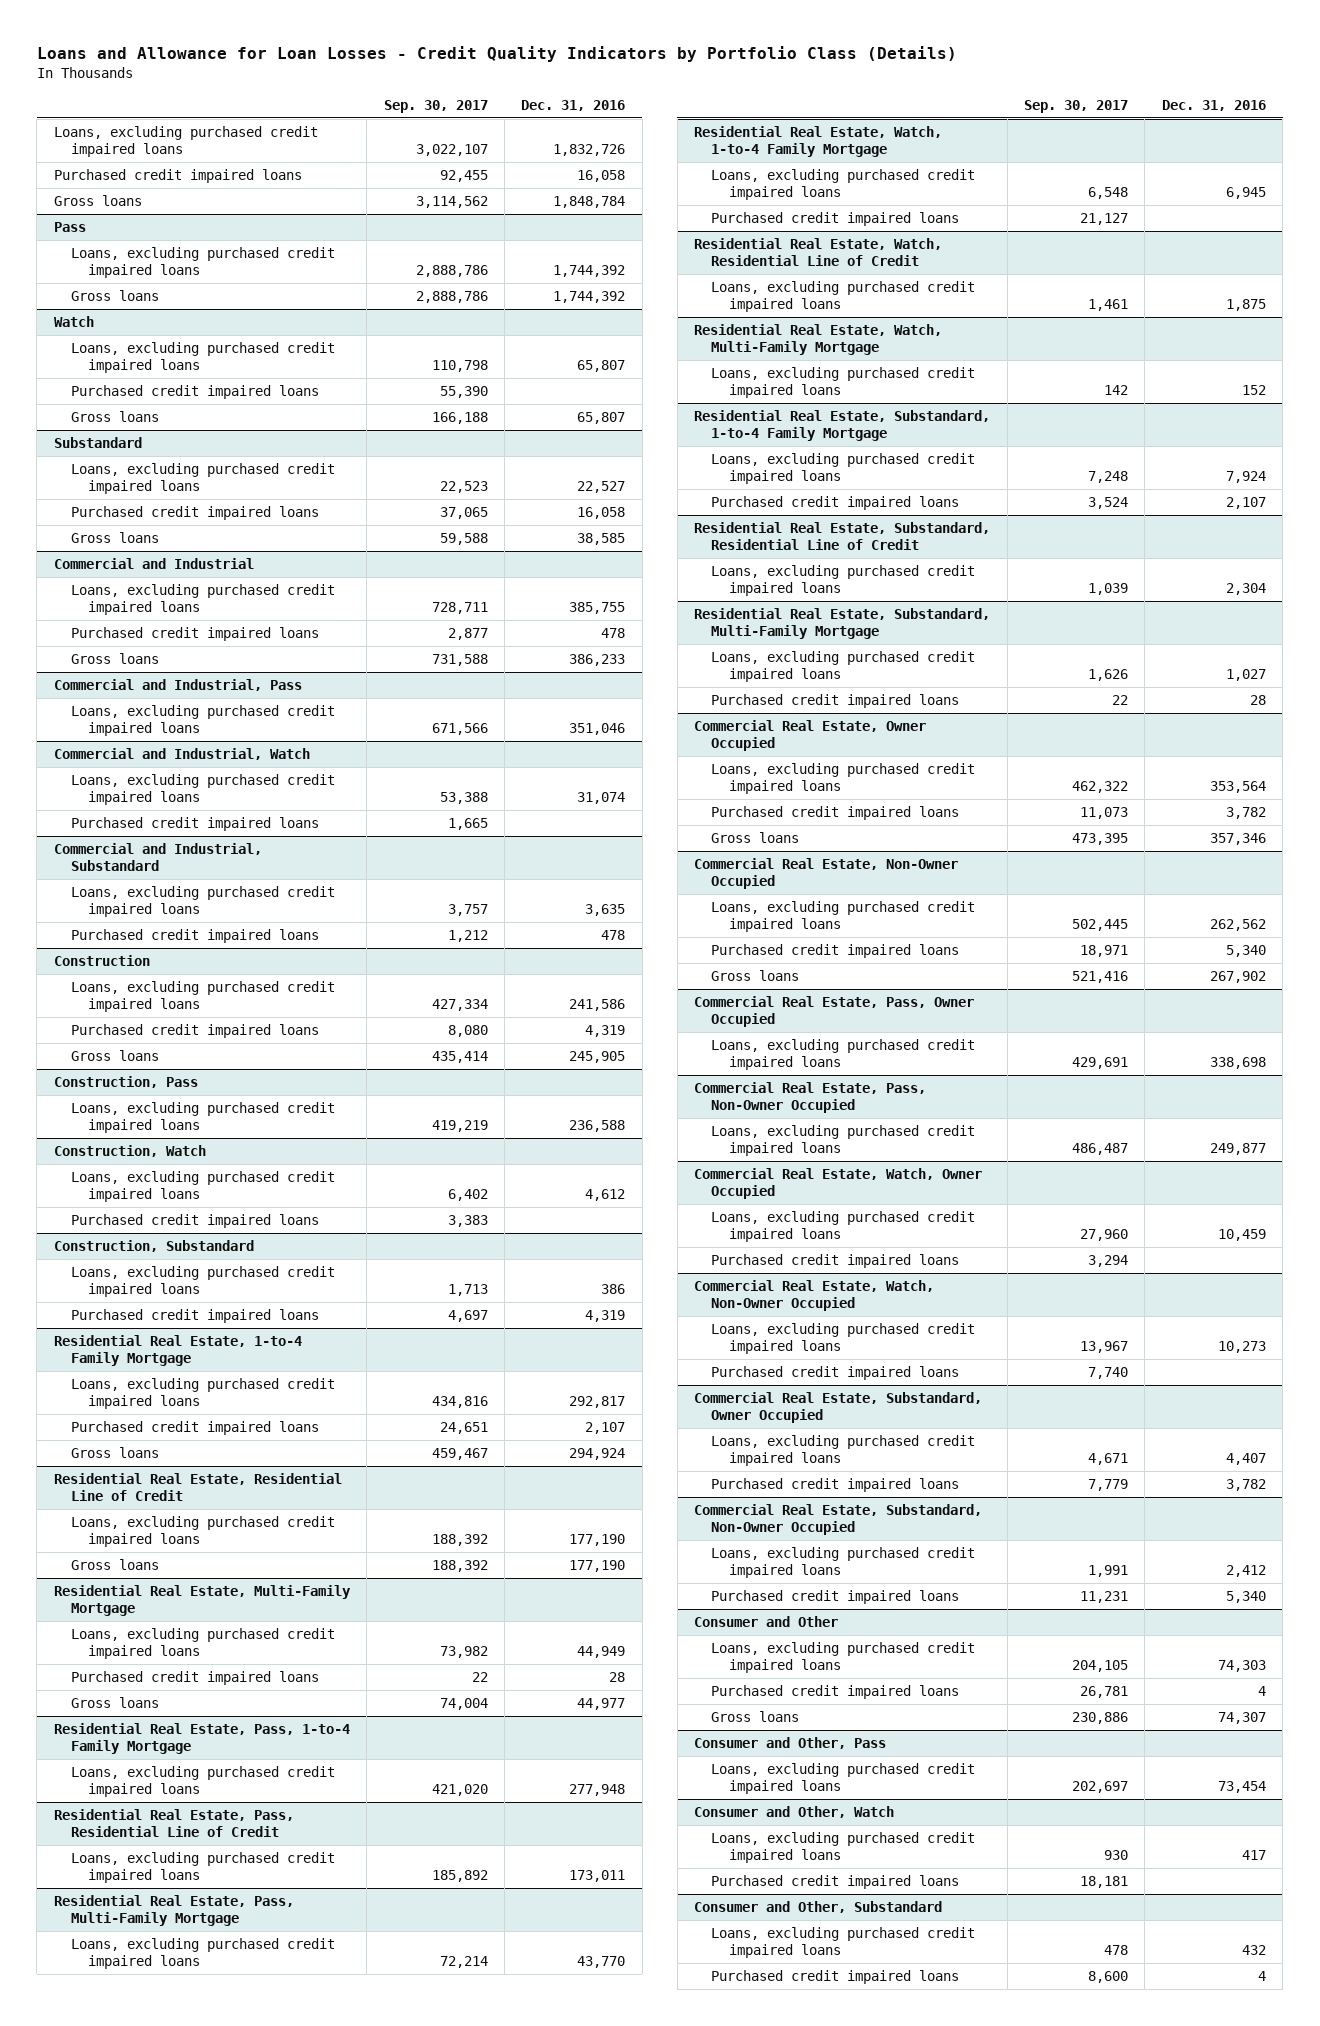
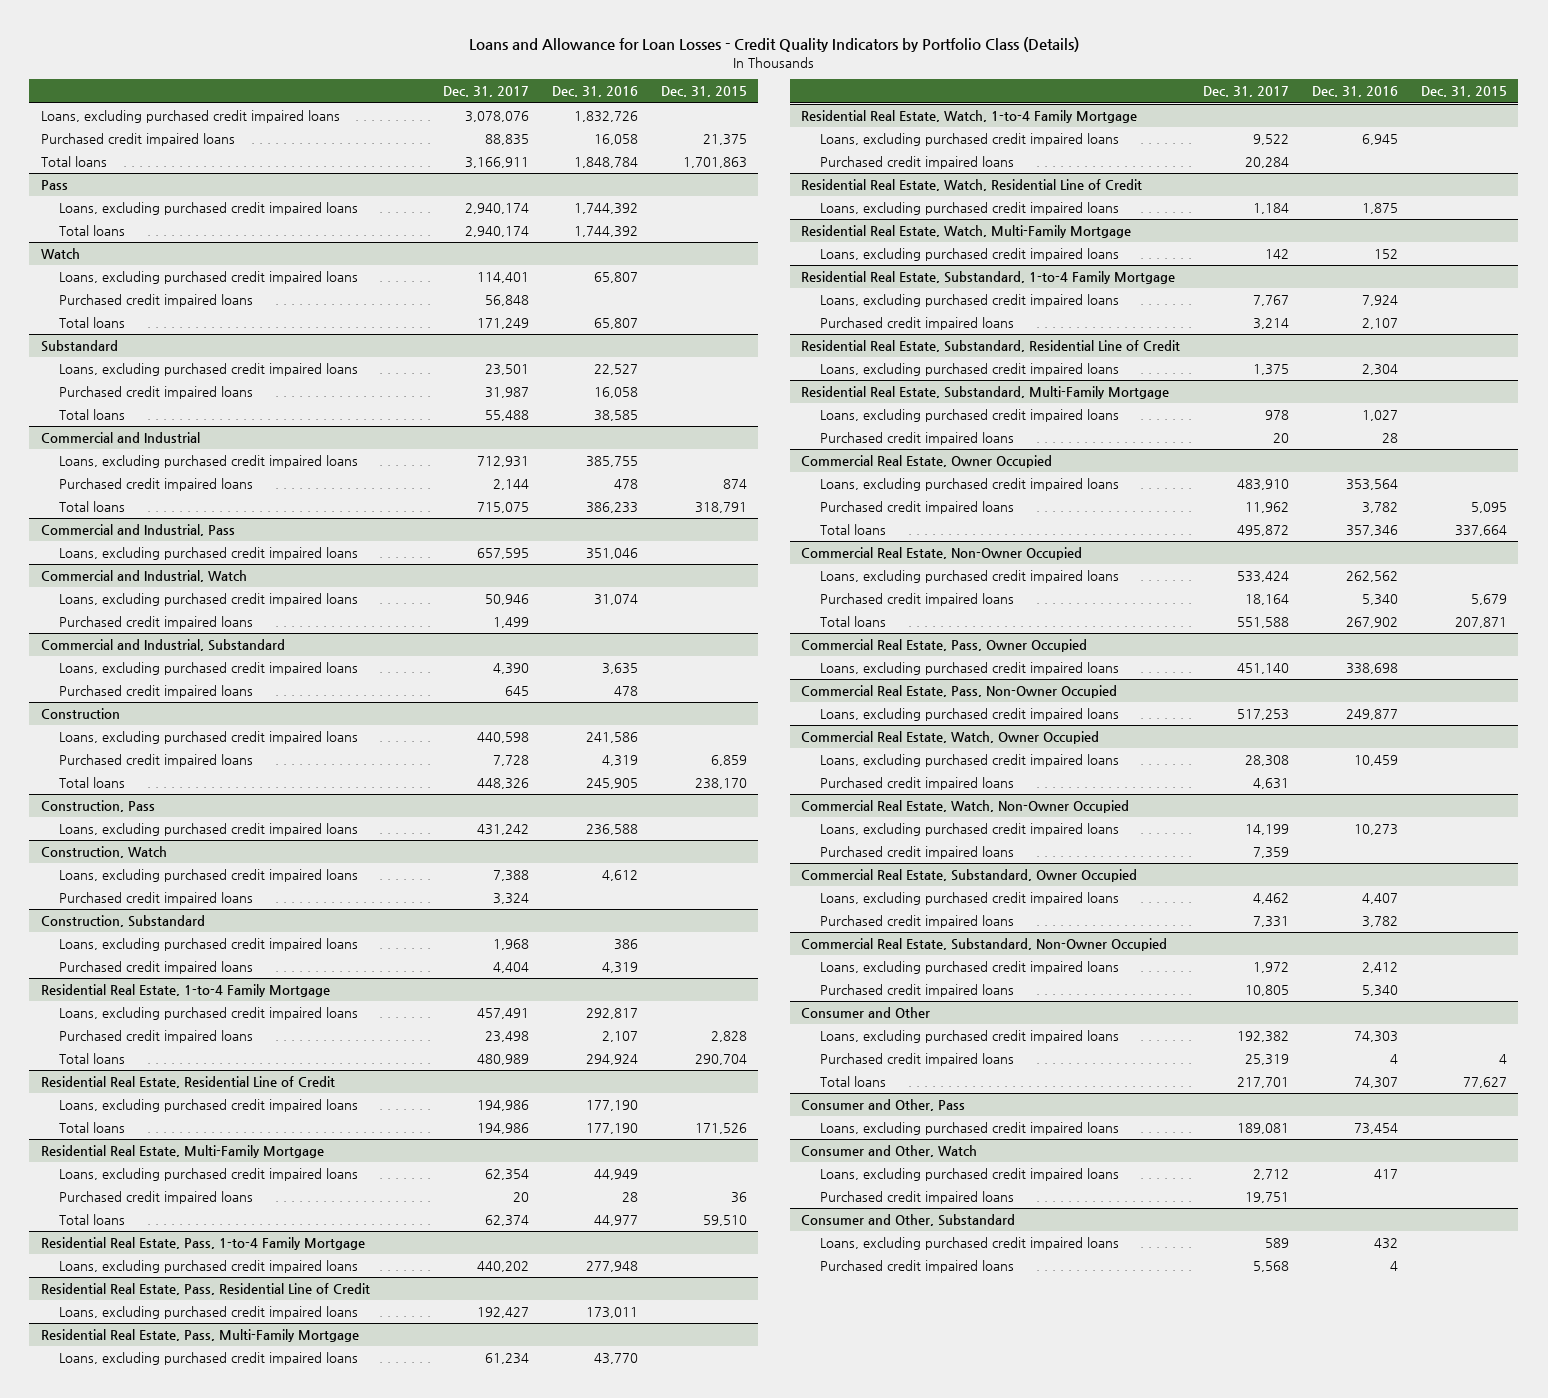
- | Sep. 30, 2017 | Dec. 31, 2016
+ | Dec. 31, 2017 | Dec. 31, 2016 | Dec. 31, 2015
- Gross loans | 3,114,562 | 1,848,784
+ Total loans | 3,166,911 | 1,848,784 | 1,701,863
@ Pass
- Gross loans | 2,888,786 | 1,744,392
+ Total loans | 2,940,174 | 1,744,392 |
@ Watch
- Gross loans | 166,188 | 65,807
+ Total loans | 171,249 | 65,807 |
@ Substandard
- Gross loans | 59,588 | 38,585
+ Total loans | 55,488 | 38,585 |
@ Commercial and Industrial
- Gross loans | 731,588 | 386,233
+ Total loans | 715,075 | 386,233 | 318,791
@ Construction
- Gross loans | 435,414 | 245,905
+ Total loans | 448,326 | 245,905 | 238,170
@ Residential Real Estate, 1-to-4 Family Mortgage
- Gross loans | 459,467 | 294,924
+ Total loans | 480,989 | 294,924 | 290,704
@ Residential Real Estate, Residential Line of Credit
- Gross loans | 188,392 | 177,190
+ Total loans | 194,986 | 177,190 | 171,526
@ Residential Real Estate, Multi-Family Mortgage
- Gross loans | 74,004 | 44,977
+ Total loans | 62,374 | 44,977 | 59,510
@ Commercial Real Estate, Owner Occupied
- Gross loans | 473,395 | 357,346
+ Total loans | 495,872 | 357,346 | 337,664
@ Commercial Real Estate, Non-Owner Occupied
- Gross loans | 521,416 | 267,902
+ Total loans | 551,588 | 267,902 | 207,871
@ Consumer and Other
- Gross loans | 230,886 | 74,307
+ Total loans | 217,701 | 74,307 | 77,627

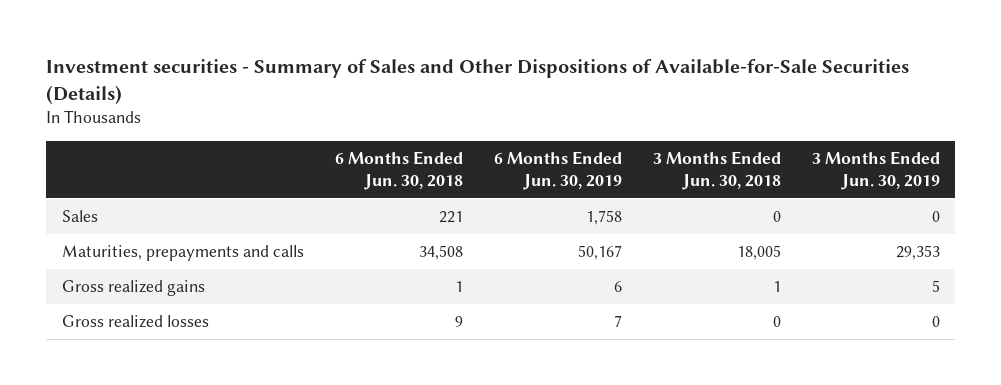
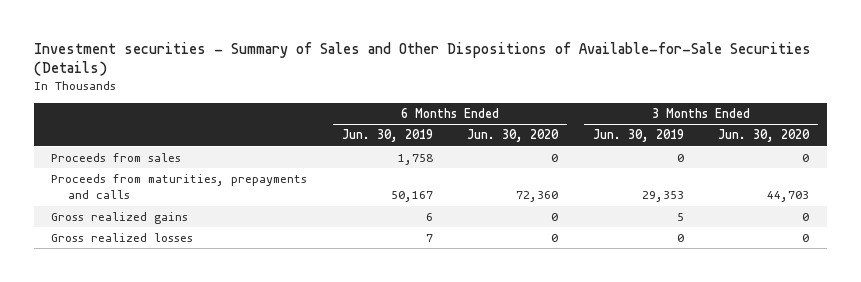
- | 6 Months Ended Jun. 30, 2018 | 6 Months Ended Jun. 30, 2019 | 3 Months Ended Jun. 30, 2018 | 3 Months Ended Jun. 30, 2019
+ | 6 Months Ended Jun. 30, 2019 | 6 Months Ended Jun. 30, 2020 | 3 Months Ended Jun. 30, 2019 | 3 Months Ended Jun. 30, 2020
- Sales | 221 | 1,758 | 0 | 0
- Maturities, prepayments and calls | 34,508 | 50,167 | 18,005 | 29,353
+ Proceeds from sales | 1,758 | 0 | 0 | 0
+ Proceeds from maturities, prepayments and calls | 50,167 | 72,360 | 29,353 | 44,703

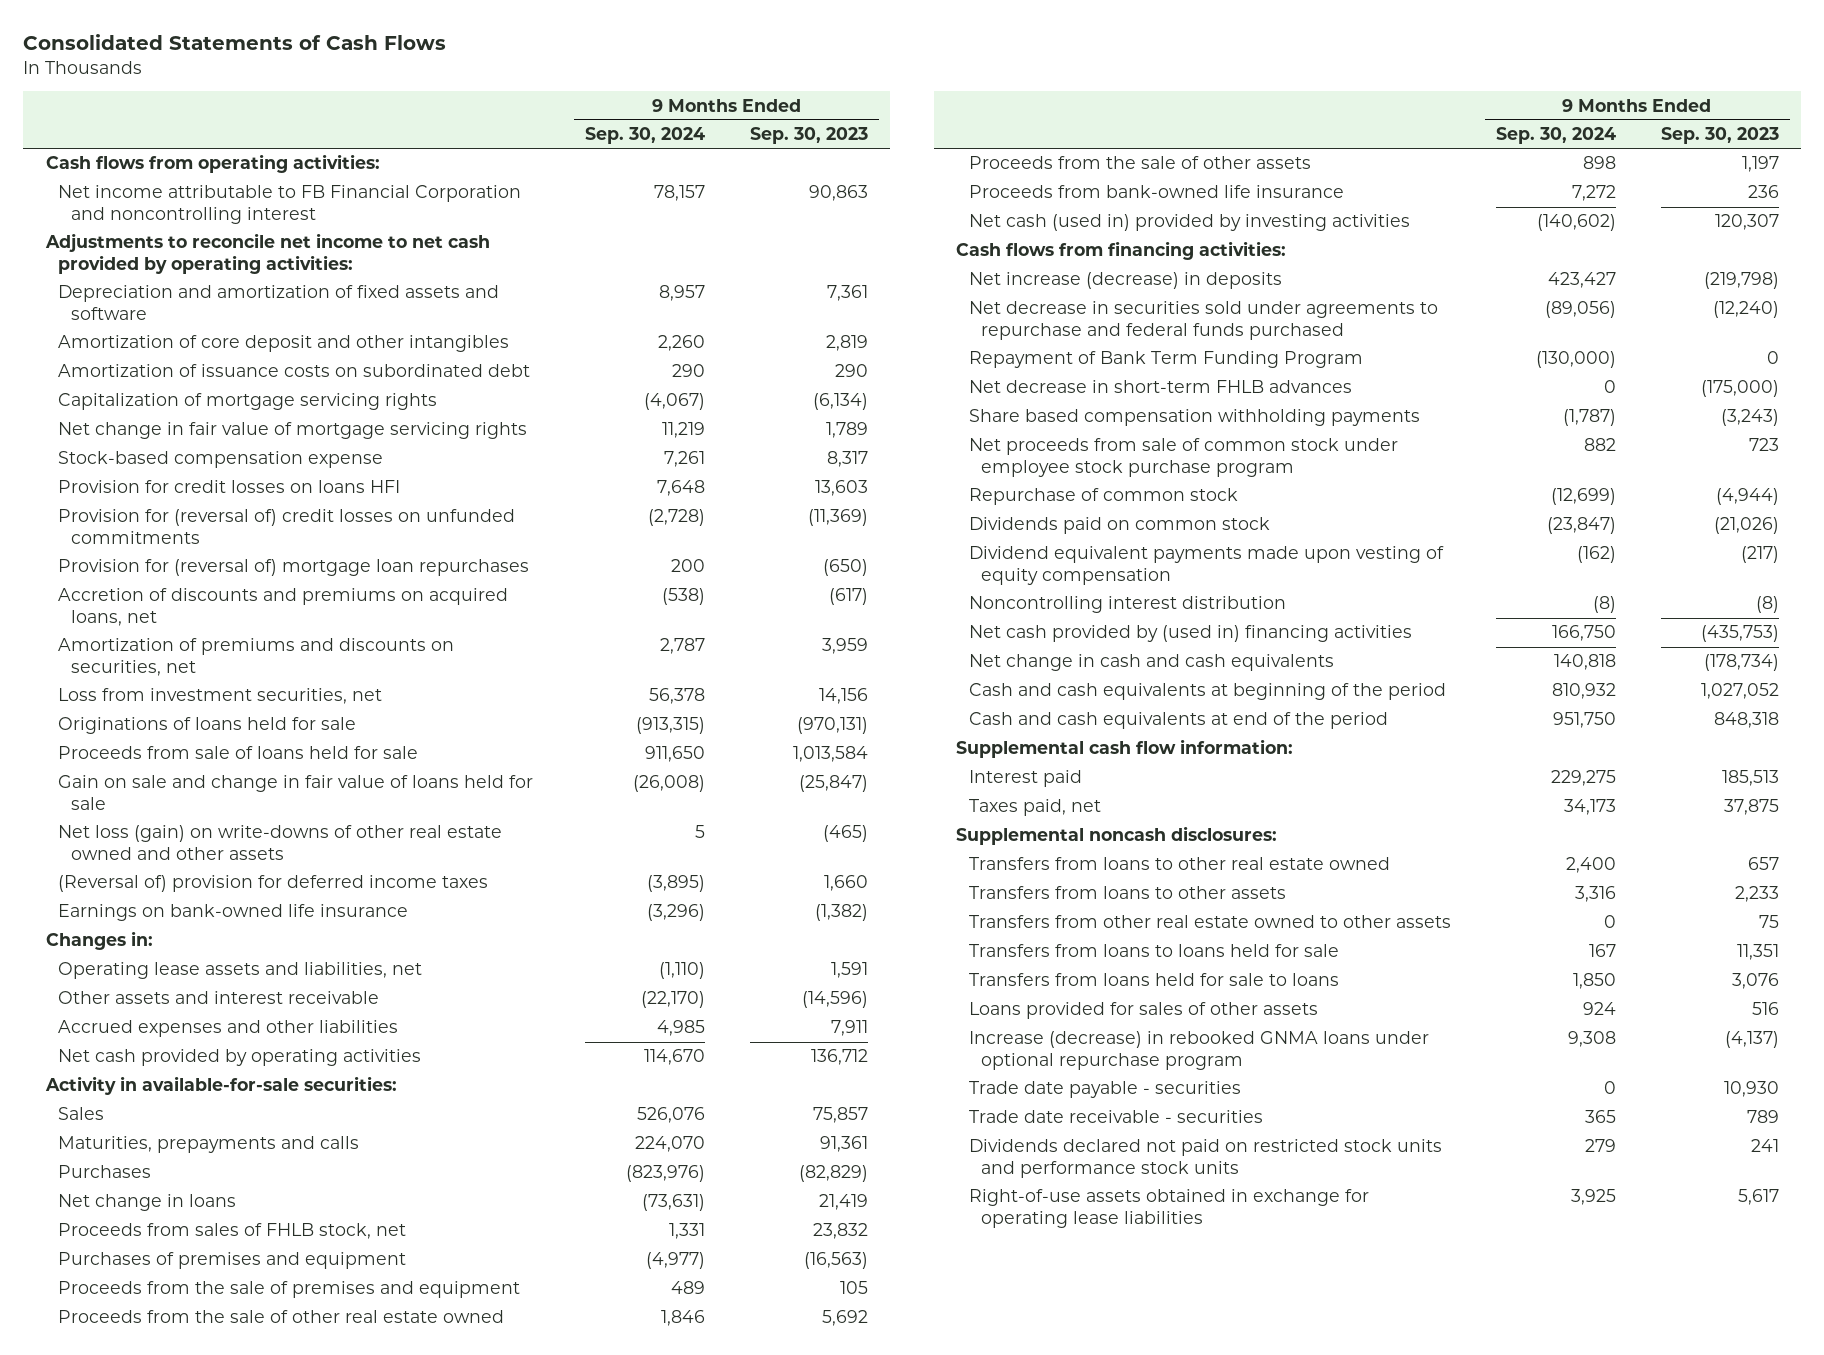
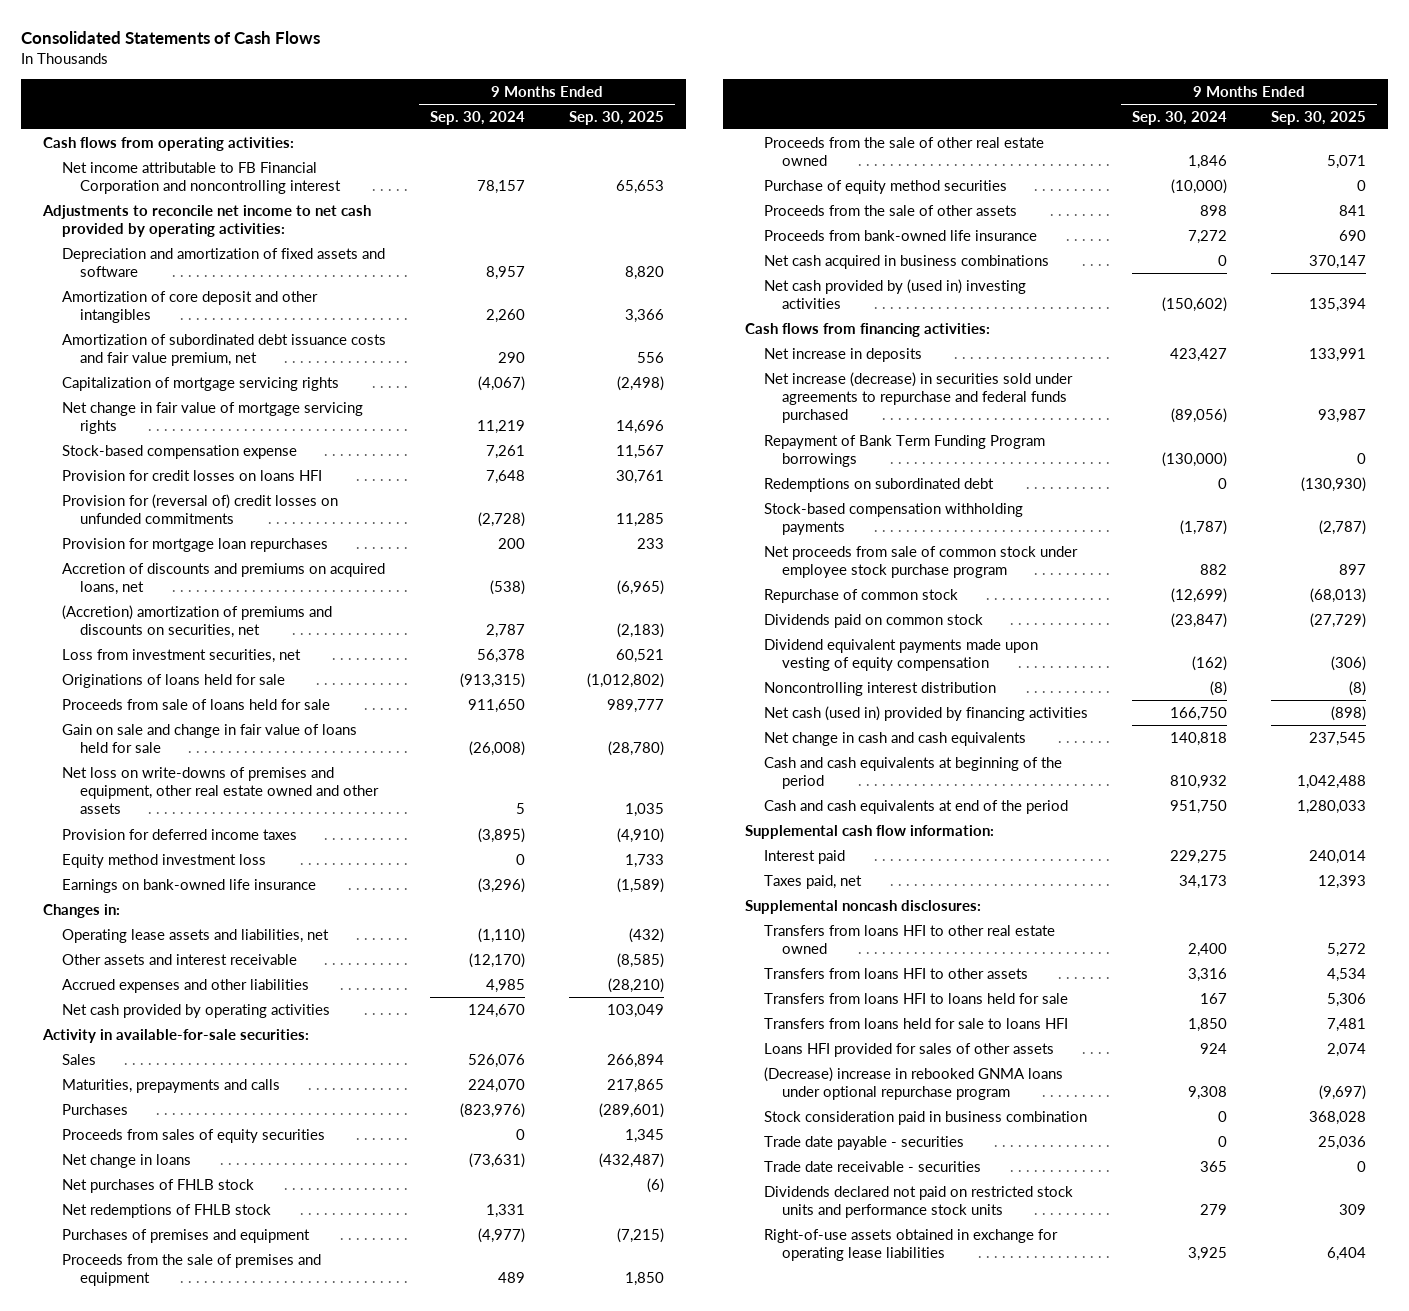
- | 9 Months Ended Sep. 30, 2024 | 9 Months Ended Sep. 30, 2023
+ | 9 Months Ended Sep. 30, 2024 | 9 Months Ended Sep. 30, 2025
- Amortization of issuance costs on subordinated debt | 290 | 290
+ Amortization of subordinated debt issuance costs and fair value premium, net | 290 | 556
- Provision for (reversal of) mortgage loan repurchases | 200 | (650)
+ Provision for mortgage loan repurchases | 200 | 233
- Amortization of premiums and discounts on securities, net | 2,787 | 3,959
+ (Accretion) amortization of premiums and discounts on securities, net | 2,787 | (2,183)
- Net loss (gain) on write-downs of other real estate owned and other assets | 5 | (465)
- (Reversal of) provision for deferred income taxes | (3,895) | 1,660
+ Net loss on write-downs of premises and equipment, other real estate owned and other assets | 5 | 1,035
+ Provision for deferred income taxes | (3,895) | (4,910)
+ Equity method investment loss | 0 | 1,733
- Other assets and interest receivable | (22,170) | (14,596)
+ Other assets and interest receivable | (12,170) | (8,585)
- Net cash provided by operating activities | 114,670 | 136,712
+ Net cash provided by operating activities | 124,670 | 103,049
+ Proceeds from sales of equity securities | 0 | 1,345
- Proceeds from sales of FHLB stock, net | 1,331 | 23,832
+ Net purchases of FHLB stock | | (6)
+ Net redemptions of FHLB stock | 1,331 |
+ Purchase of equity method securities | (10,000) | 0
- Net cash (used in) provided by investing activities | (140,602) | 120,307
+ Net cash acquired in business combinations | 0 | 370,147
+ Net cash provided by (used in) investing activities | (150,602) | 135,394
- Net increase (decrease) in deposits | 423,427 | (219,798)
- Net decrease in securities sold under agreements to repurchase and federal funds purchased | (89,056) | (12,240)
- Repayment of Bank Term Funding Program | (130,000) | 0
- Net decrease in short-term FHLB advances | 0 | (175,000)
- Share based compensation withholding payments | (1,787) | (3,243)
+ Net increase in deposits | 423,427 | 133,991
+ Net increase (decrease) in securities sold under agreements to repurchase and federal funds purchased | (89,056) | 93,987
+ Repayment of Bank Term Funding Program borrowings | (130,000) | 0
+ Redemptions on subordinated debt | 0 | (130,930)
+ Stock-based compensation withholding payments | (1,787) | (2,787)
- Net cash provided by (used in) financing activities | 166,750 | (435,753)
+ Net cash (used in) provided by financing activities | 166,750 | (898)
- Transfers from loans to other real estate owned | 2,400 | 657
- Transfers from loans to other assets | 3,316 | 2,233
- Transfers from other real estate owned to other assets | 0 | 75
- Transfers from loans to loans held for sale | 167 | 11,351
- Transfers from loans held for sale to loans | 1,850 | 3,076
- Loans provided for sales of other assets | 924 | 516
- Increase (decrease) in rebooked GNMA loans under optional repurchase program | 9,308 | (4,137)
+ Transfers from loans HFI to other real estate owned | 2,400 | 5,272
+ Transfers from loans HFI to other assets | 3,316 | 4,534
+ Transfers from loans HFI to loans held for sale | 167 | 5,306
+ Transfers from loans held for sale to loans HFI | 1,850 | 7,481
+ Loans HFI provided for sales of other assets | 924 | 2,074
+ (Decrease) increase in rebooked GNMA loans under optional repurchase program | 9,308 | (9,697)
+ Stock consideration paid in business combination | 0 | 368,028

